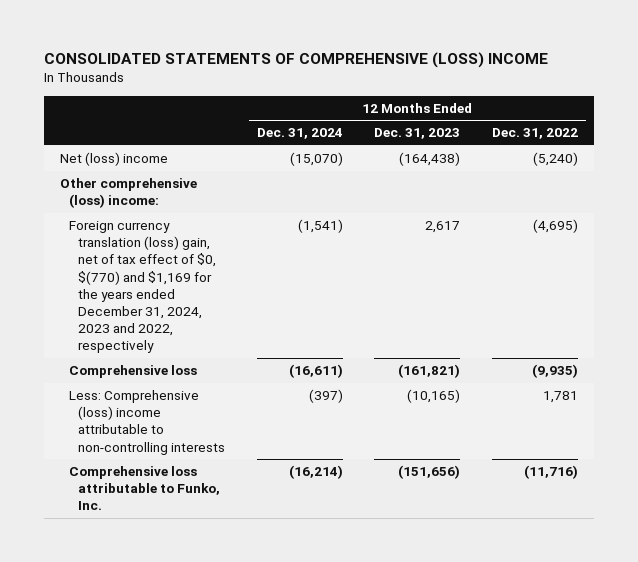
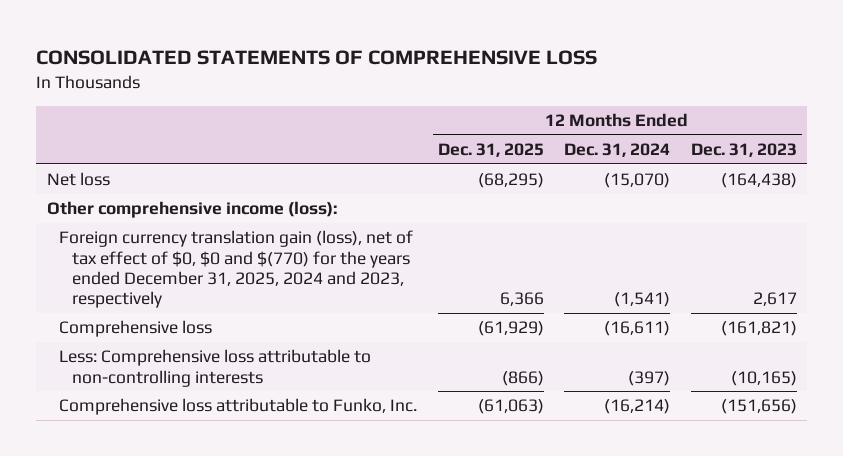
- CONSOLIDATED STATEMENTS OF COMPREHENSIVE (LOSS) INCOME
+ CONSOLIDATED STATEMENTS OF COMPREHENSIVE LOSS
- | 12 Months Ended Dec. 31, 2024 | 12 Months Ended Dec. 31, 2023 | 12 Months Ended Dec. 31, 2022
+ | 12 Months Ended Dec. 31, 2025 | 12 Months Ended Dec. 31, 2024 | 12 Months Ended Dec. 31, 2023
- Net (loss) income | (15,070) | (164,438) | (5,240)
- Other comprehensive (loss) income:
- Foreign currency translation (loss) gain, net of tax effect of $0, $(770) and $1,169 for the years ended December 31, 2024, 2023 and 2022, respectively | (1,541) | 2,617 | (4,695)
+ Net loss | (68,295) | (15,070) | (164,438)
+ Other comprehensive income (loss):
+ Foreign currency translation gain (loss), net of tax effect of $0, $0 and $(770) for the years ended December 31, 2025, 2024 and 2023, respectively | 6,366 | (1,541) | 2,617
- Less: Comprehensive (loss) income attributable to non-controlling interests | (397) | (10,165) | 1,781
+ Less: Comprehensive loss attributable to non-controlling interests | (866) | (397) | (10,165)

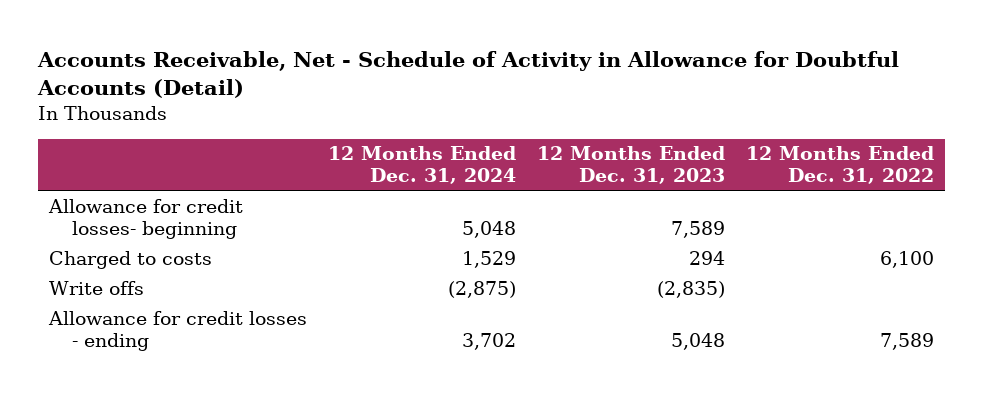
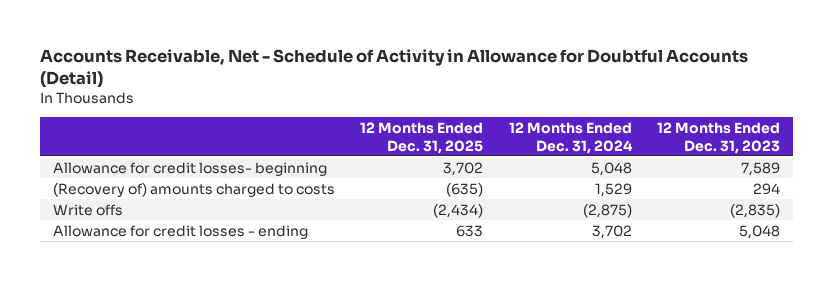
- | 12 Months Ended Dec. 31, 2024 | 12 Months Ended Dec. 31, 2023 | 12 Months Ended Dec. 31, 2022
+ | 12 Months Ended Dec. 31, 2025 | 12 Months Ended Dec. 31, 2024 | 12 Months Ended Dec. 31, 2023
- Charged to costs | 1,529 | 294 | 6,100
+ (Recovery of) amounts charged to costs | (635) | 1,529 | 294

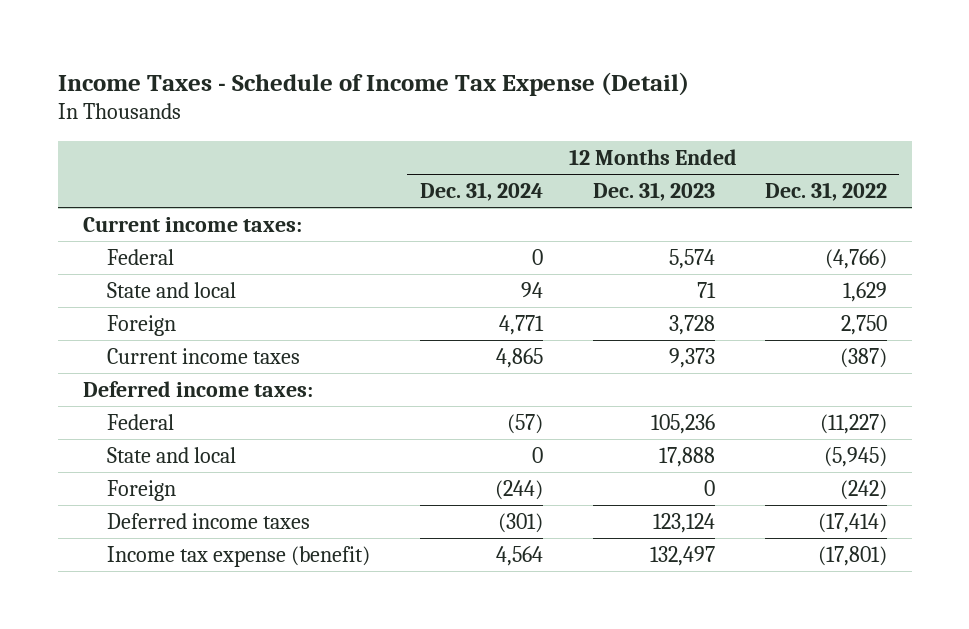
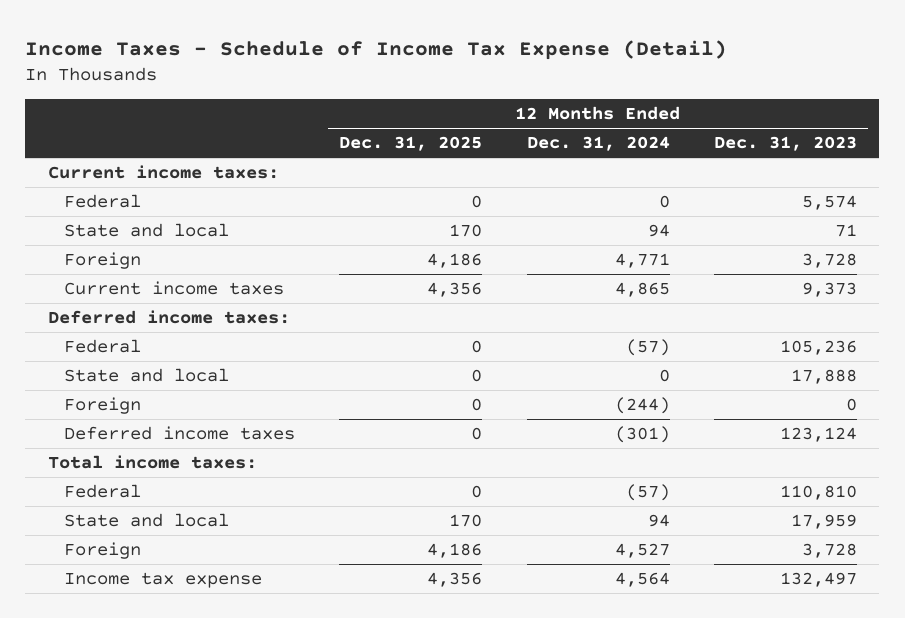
- | 12 Months Ended Dec. 31, 2024 | 12 Months Ended Dec. 31, 2023 | 12 Months Ended Dec. 31, 2022
+ | 12 Months Ended Dec. 31, 2025 | 12 Months Ended Dec. 31, 2024 | 12 Months Ended Dec. 31, 2023
- Income tax expense (benefit) | 4,564 | 132,497 | (17,801)
+ Total income taxes:
+ Federal | 0 | (57) | 110,810
+ State and local | 170 | 94 | 17,959
+ Foreign | 4,186 | 4,527 | 3,728
+ Income tax expense | 4,356 | 4,564 | 132,497

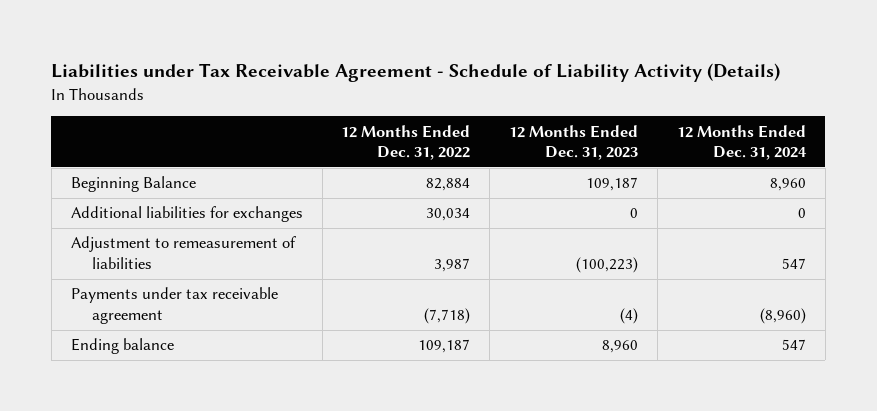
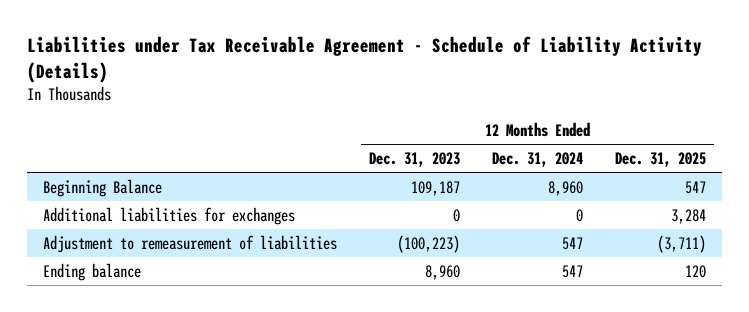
- | 12 Months Ended Dec. 31, 2022 | 12 Months Ended Dec. 31, 2023 | 12 Months Ended Dec. 31, 2024
+ | 12 Months Ended Dec. 31, 2023 | 12 Months Ended Dec. 31, 2024 | 12 Months Ended Dec. 31, 2025
- Payments under tax receivable agreement | (7,718) | (4) | (8,960)

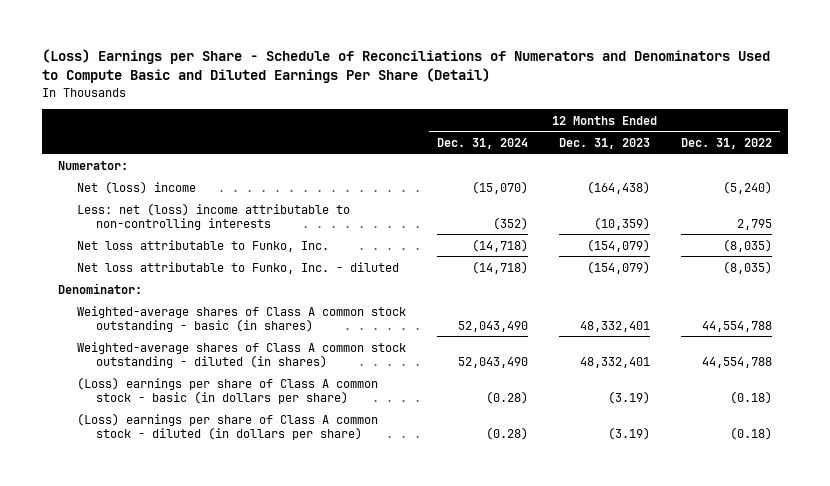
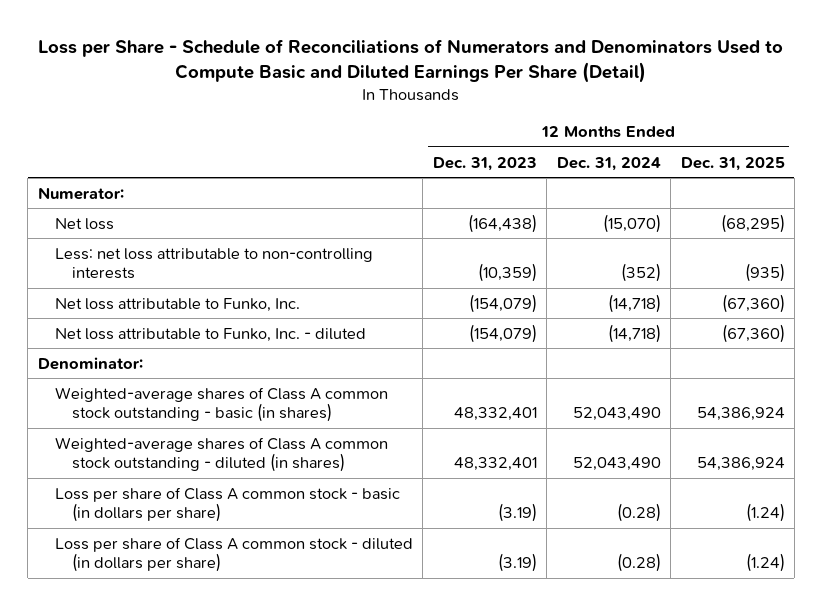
- (Loss) Earnings per Share - Schedule of Reconciliations of Numerators and Denominators Used to Compute Basic and Diluted Earnings Per Share (Detail)
+ Loss per Share - Schedule of Reconciliations of Numerators and Denominators Used to Compute Basic and Diluted Earnings Per Share (Detail)
- | 12 Months Ended Dec. 31, 2024 | 12 Months Ended Dec. 31, 2023 | 12 Months Ended Dec. 31, 2022
+ | 12 Months Ended Dec. 31, 2023 | 12 Months Ended Dec. 31, 2024 | 12 Months Ended Dec. 31, 2025
- Net (loss) income | (15,070) | (164,438) | (5,240)
- Less: net (loss) income attributable to non-controlling interests | (352) | (10,359) | 2,795
+ Net loss | (164,438) | (15,070) | (68,295)
+ Less: net loss attributable to non-controlling interests | (10,359) | (352) | (935)
- (Loss) earnings per share of Class A common stock - basic (in dollars per share) | (0.28) | (3.19) | (0.18)
- (Loss) earnings per share of Class A common stock - diluted (in dollars per share) | (0.28) | (3.19) | (0.18)
+ Loss per share of Class A common stock - basic (in dollars per share) | (3.19) | (0.28) | (1.24)
+ Loss per share of Class A common stock - diluted (in dollars per share) | (3.19) | (0.28) | (1.24)

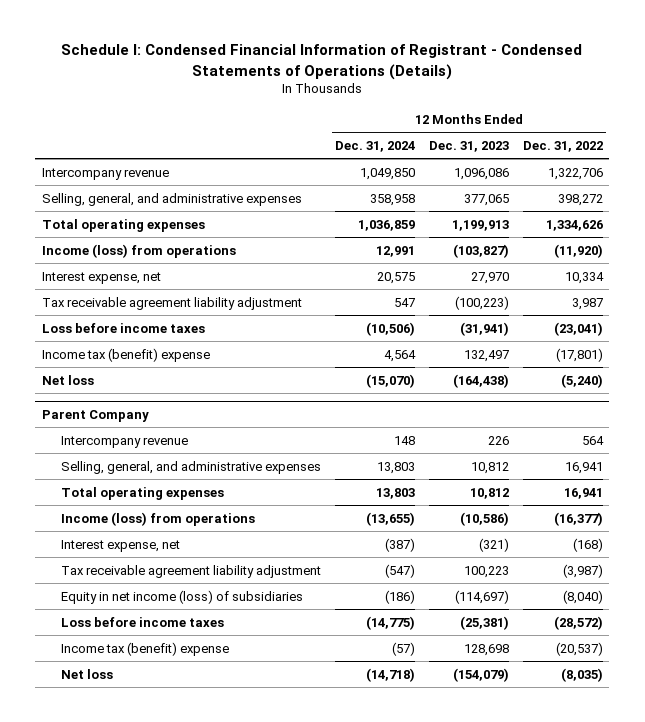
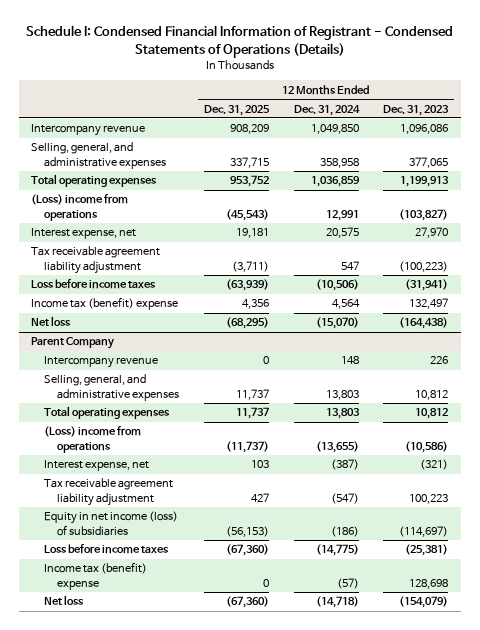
- | 12 Months Ended Dec. 31, 2024 | 12 Months Ended Dec. 31, 2023 | 12 Months Ended Dec. 31, 2022
+ | 12 Months Ended Dec. 31, 2025 | 12 Months Ended Dec. 31, 2024 | 12 Months Ended Dec. 31, 2023
- Income (loss) from operations | 12,991 | (103,827) | (11,920)
+ (Loss) income from operations | (45,543) | 12,991 | (103,827)
@ Parent Company
- Income (loss) from operations | (13,655) | (10,586) | (16,377)
+ (Loss) income from operations | (11,737) | (13,655) | (10,586)

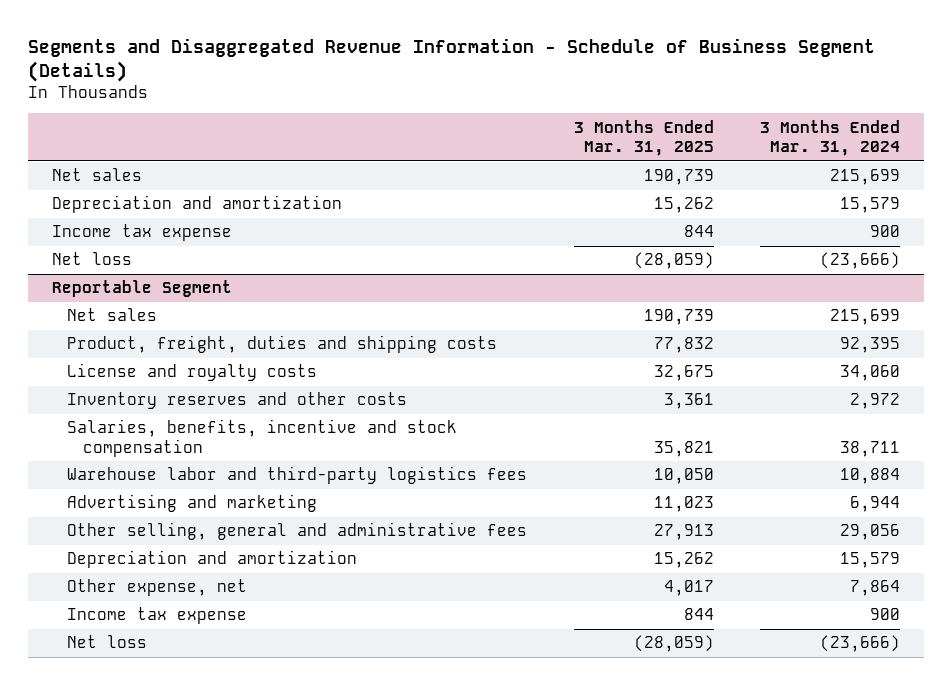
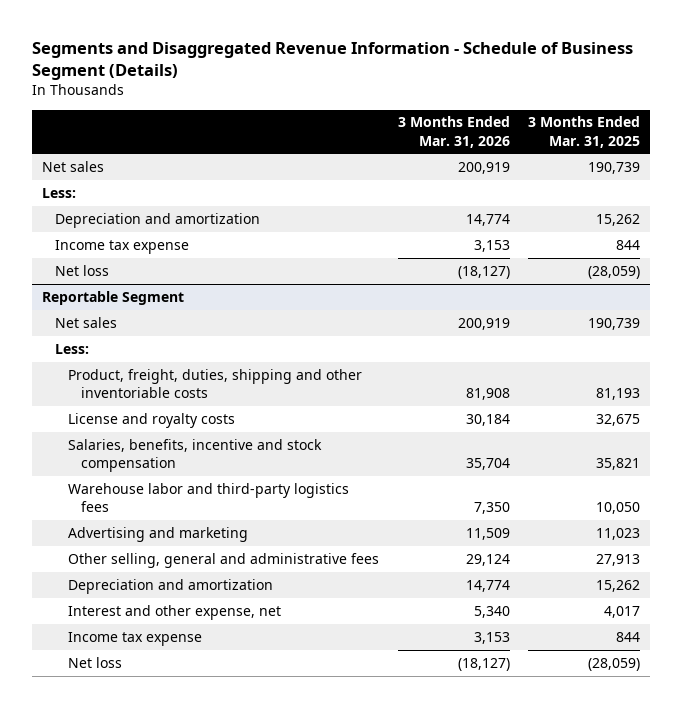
- | 3 Months Ended Mar. 31, 2025 | 3 Months Ended Mar. 31, 2024
+ | 3 Months Ended Mar. 31, 2026 | 3 Months Ended Mar. 31, 2025
+ Less:
@ Reportable Segment
- Product, freight, duties and shipping costs | 77,832 | 92,395
+ Less:
+ Product, freight, duties, shipping and other inventoriable costs | 81,908 | 81,193
- Inventory reserves and other costs | 3,361 | 2,972
- Other expense, net | 4,017 | 7,864
+ Interest and other expense, net | 5,340 | 4,017

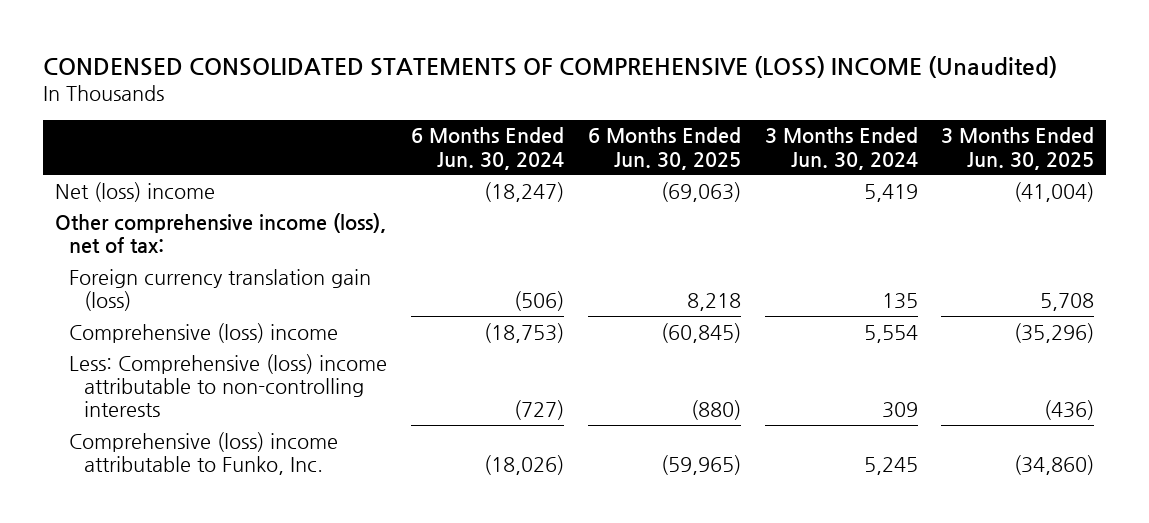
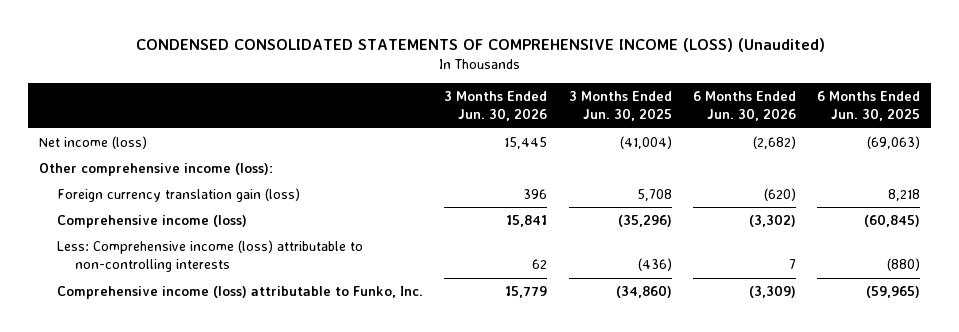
- CONDENSED CONSOLIDATED STATEMENTS OF COMPREHENSIVE (LOSS) INCOME (Unaudited)
+ CONDENSED CONSOLIDATED STATEMENTS OF COMPREHENSIVE INCOME (LOSS) (Unaudited)
- | 6 Months Ended Jun. 30, 2024 | 6 Months Ended Jun. 30, 2025 | 3 Months Ended Jun. 30, 2024 | 3 Months Ended Jun. 30, 2025
+ | 3 Months Ended Jun. 30, 2026 | 3 Months Ended Jun. 30, 2025 | 6 Months Ended Jun. 30, 2026 | 6 Months Ended Jun. 30, 2025
- Net (loss) income | (18,247) | (69,063) | 5,419 | (41,004)
- Other comprehensive income (loss), net of tax:
+ Net income (loss) | 15,445 | (41,004) | (2,682) | (69,063)
+ Other comprehensive income (loss):
- Comprehensive (loss) income | (18,753) | (60,845) | 5,554 | (35,296)
- Less: Comprehensive (loss) income attributable to non-controlling interests | (727) | (880) | 309 | (436)
- Comprehensive (loss) income attributable to Funko, Inc. | (18,026) | (59,965) | 5,245 | (34,860)
+ Comprehensive income (loss) | 15,841 | (35,296) | (3,302) | (60,845)
+ Less: Comprehensive income (loss) attributable to non-controlling interests | 62 | (436) | 7 | (880)
+ Comprehensive income (loss) attributable to Funko, Inc. | 15,779 | (34,860) | (3,309) | (59,965)

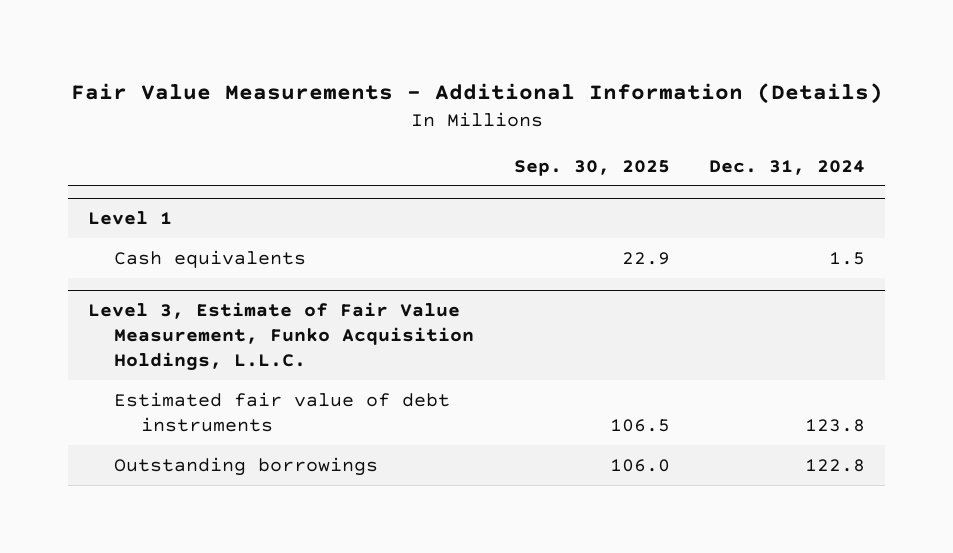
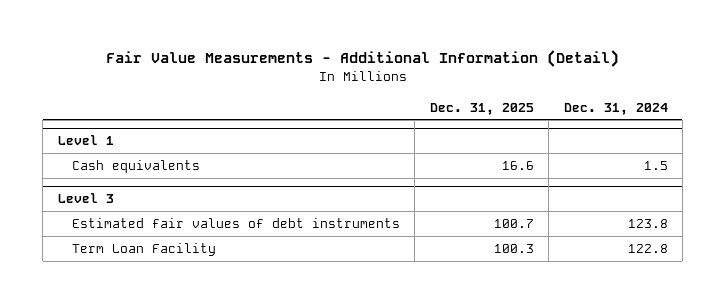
- Fair Value Measurements - Additional Information (Details)
+ Fair Value Measurements - Additional Information (Detail)
- | Sep. 30, 2025 | Dec. 31, 2024
+ | Dec. 31, 2025 | Dec. 31, 2024
- Level 3, Estimate of Fair Value Measurement, Funko Acquisition Holdings, L.L.C.
- Estimated fair value of debt instruments | 106.5 | 123.8
- Outstanding borrowings | 106.0 | 122.8
+ Level 3
+ Estimated fair values of debt instruments | 100.7 | 123.8
+ Term Loan Facility | 100.3 | 122.8

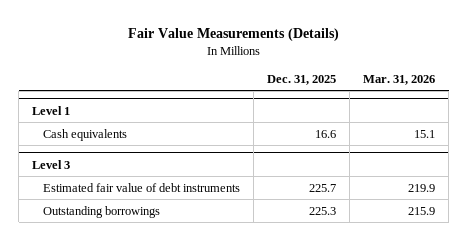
- Fair Value Measurements - Additional Information (Detail)
+ Fair Value Measurements (Details)
- | Dec. 31, 2025 | Dec. 31, 2024
+ | Dec. 31, 2025 | Mar. 31, 2026
@ Level 3
- Estimated fair values of debt instruments | 100.7 | 123.8
- Term Loan Facility | 100.3 | 122.8
+ Estimated fair value of debt instruments | 225.7 | 219.9
+ Outstanding borrowings | 225.3 | 215.9

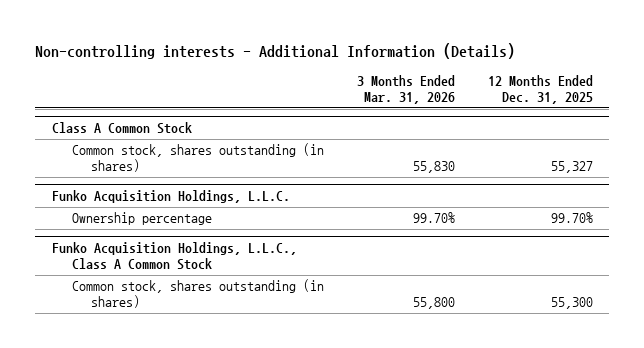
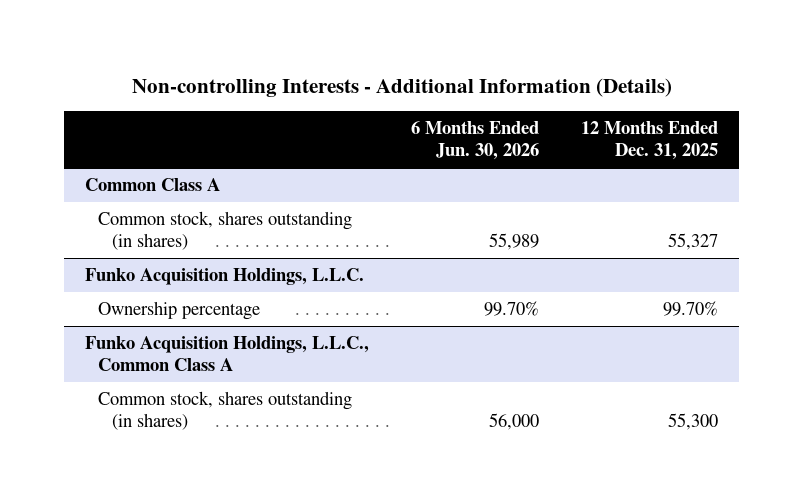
- Non-controlling interests - Additional Information (Details)
+ Non-controlling Interests - Additional Information (Details)
- | 3 Months Ended Mar. 31, 2026 | 12 Months Ended Dec. 31, 2025
+ | 6 Months Ended Jun. 30, 2026 | 12 Months Ended Dec. 31, 2025
- Class A Common Stock
+ Common Class A
- Funko Acquisition Holdings, L.L.C., Class A Common Stock
+ Funko Acquisition Holdings, L.L.C., Common Class A

